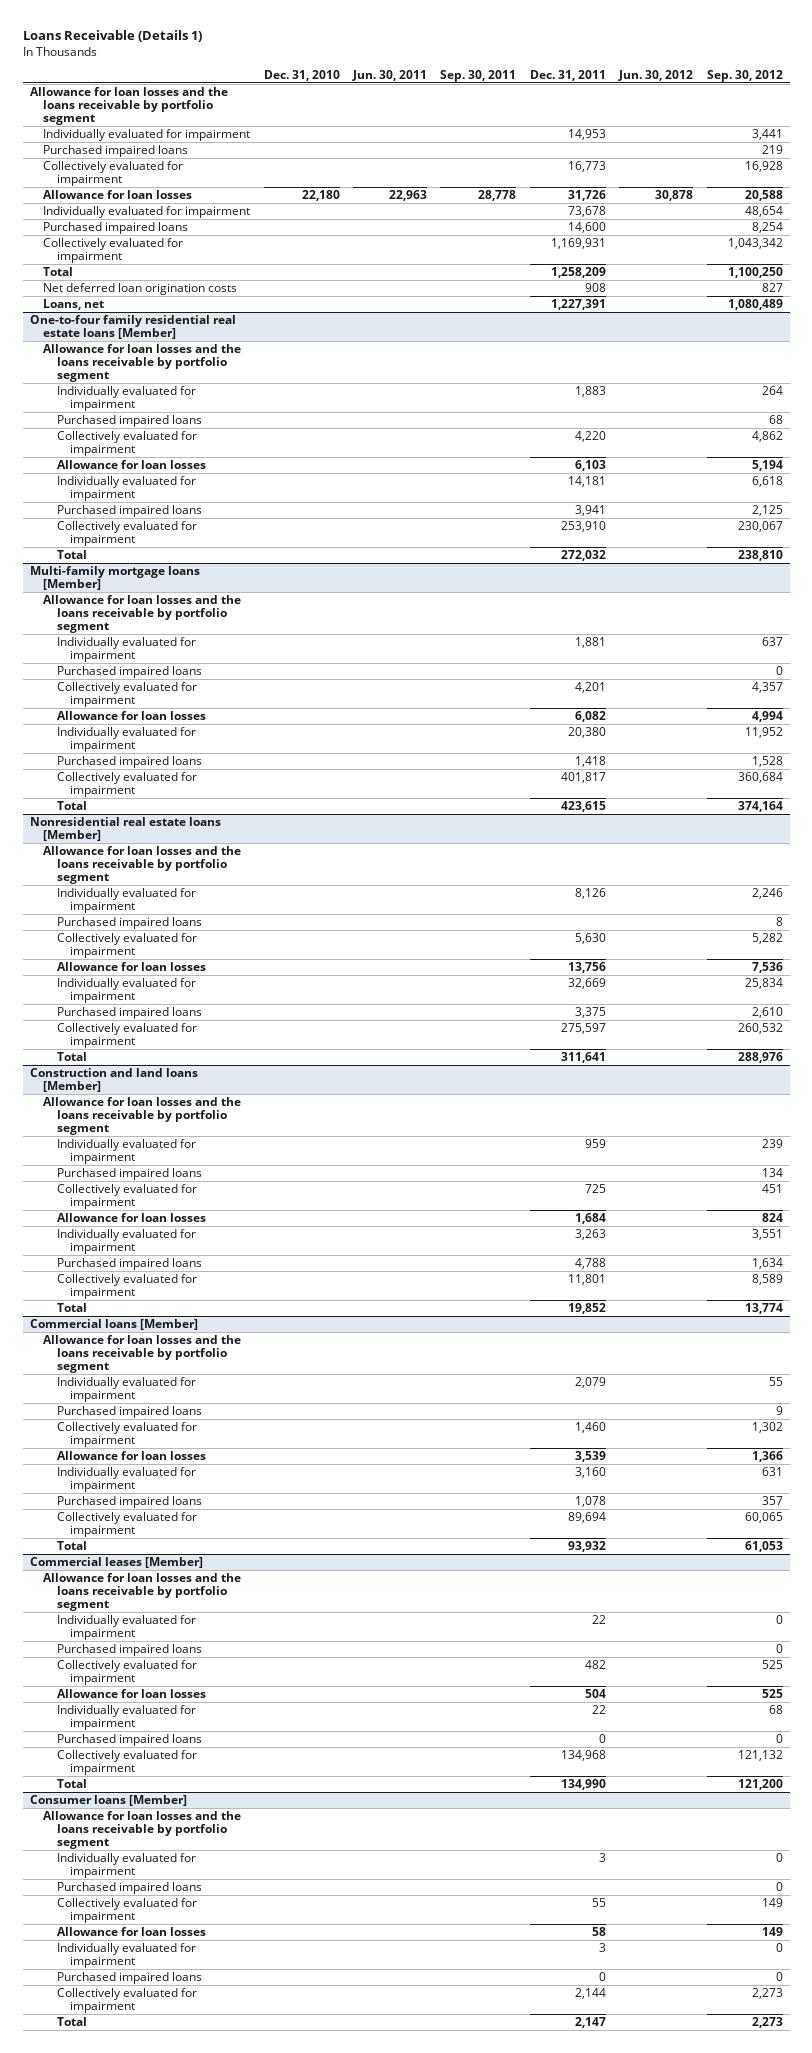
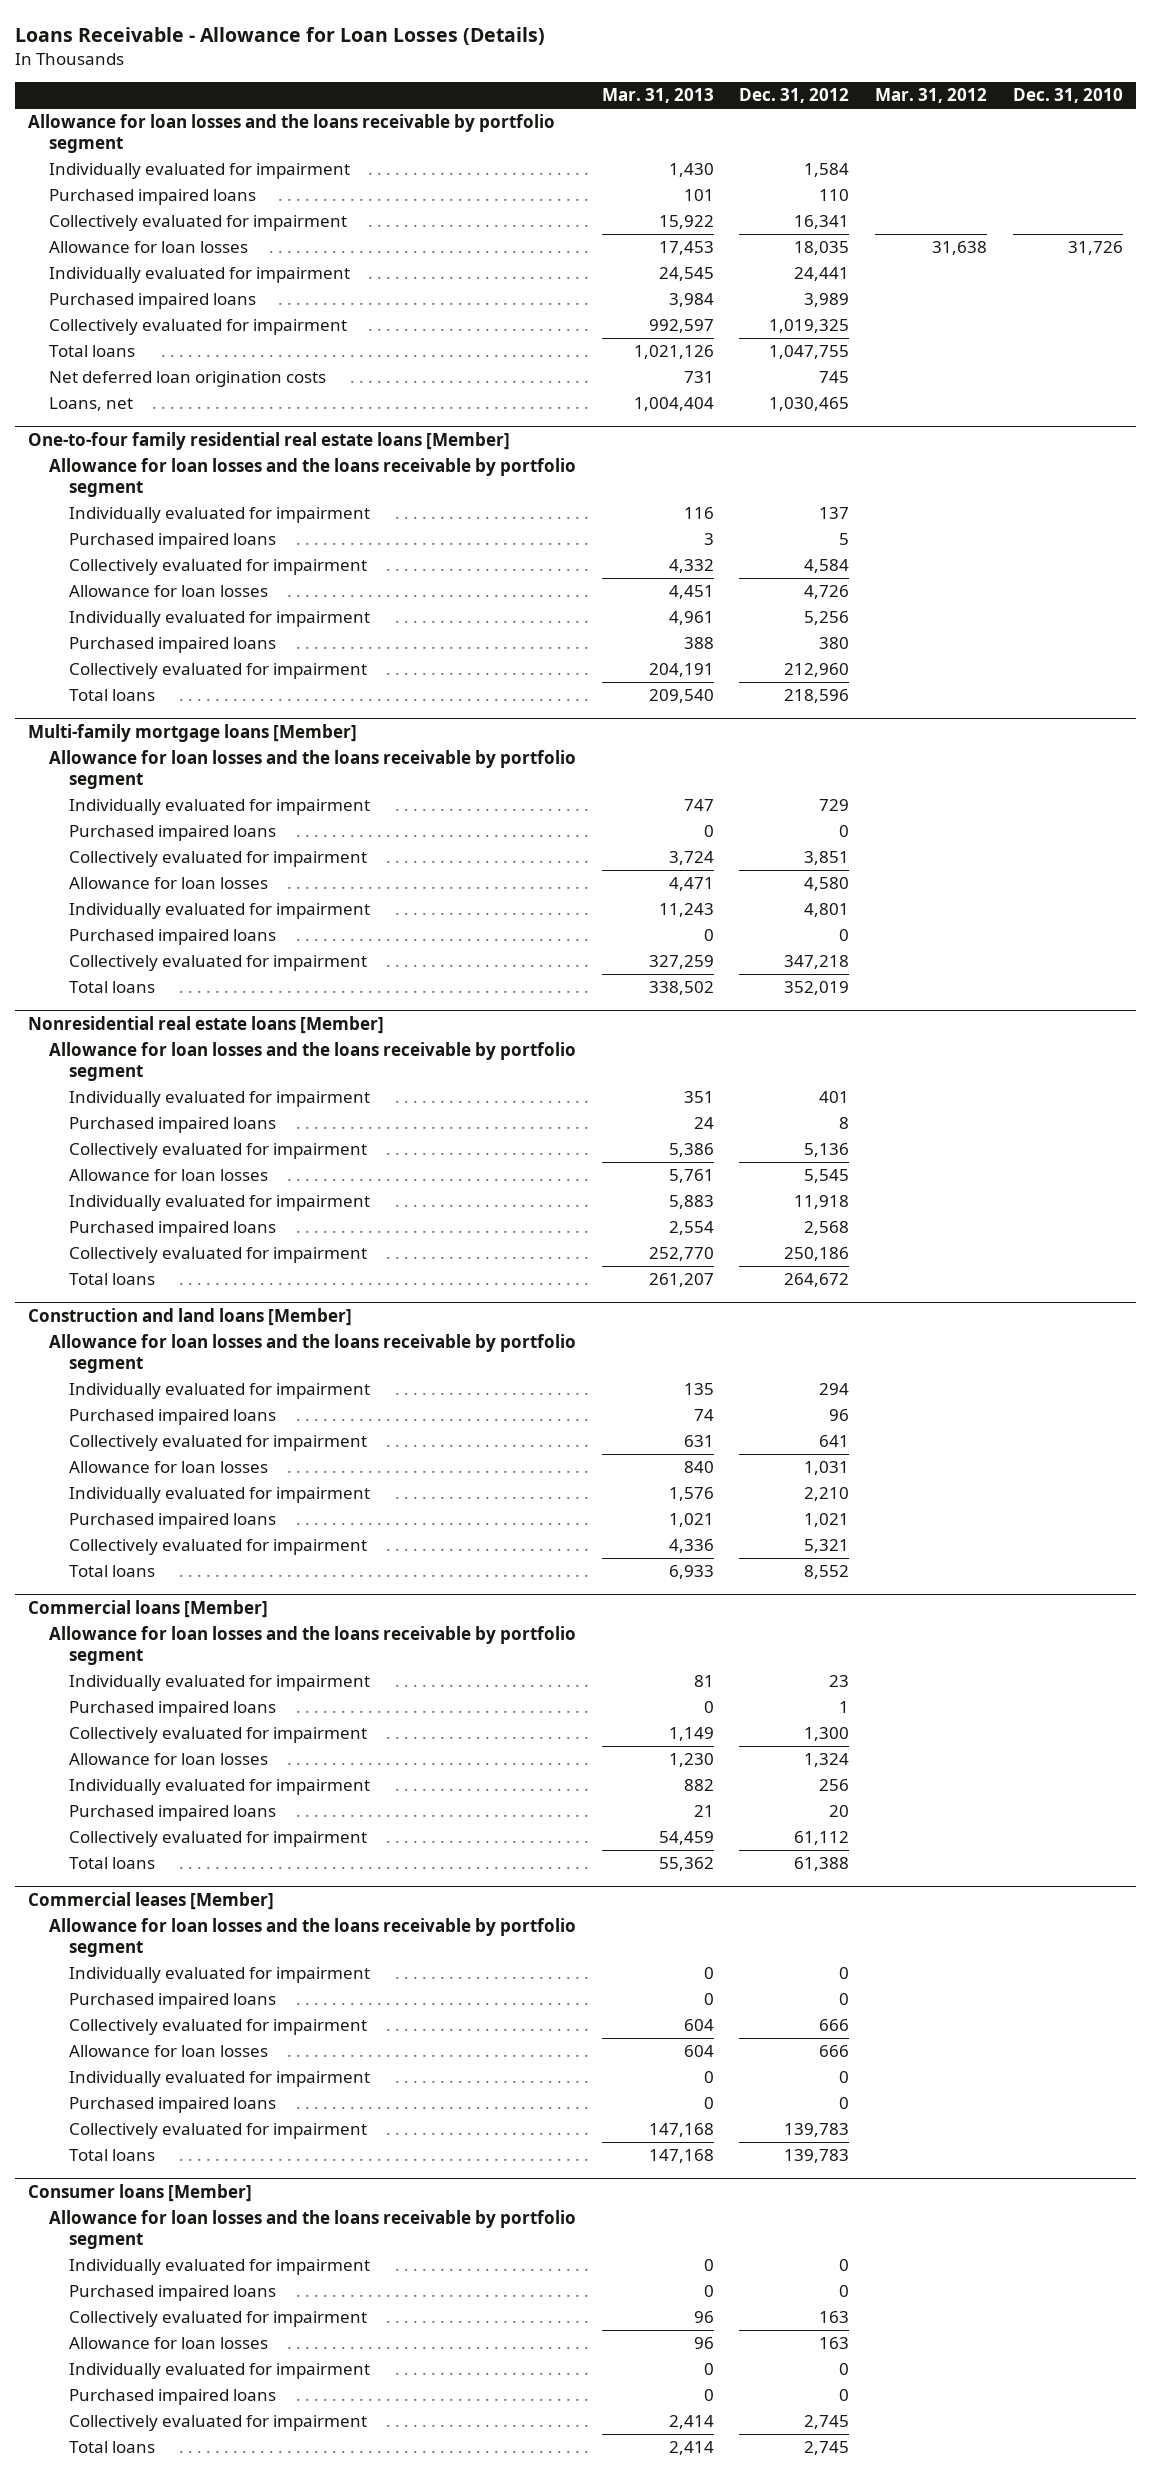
- Loans Receivable (Details 1)
+ Loans Receivable - Allowance for Loan Losses (Details)
- | Dec. 31, 2010 | Jun. 30, 2011 | Sep. 30, 2011 | Dec. 31, 2011 | Jun. 30, 2012 | Sep. 30, 2012
+ | Mar. 31, 2013 | Dec. 31, 2012 | Mar. 31, 2012 | Dec. 31, 2010
- Allowance for loan losses | 22,180 | 22,963 | 28,778 | 31,726 | 30,878 | 20,588
+ Allowance for loan losses | 17,453 | 18,035 | 31,638 | 31,726
- Total | | | | 1,258,209 | | 1,100,250
+ Total loans | 1,021,126 | 1,047,755 | |
@ One-to-four family residential real estate loans [Member]
- Total | | | | 272,032 | | 238,810
+ Total loans | 209,540 | 218,596 | |
@ Multi-family mortgage loans [Member]
- Total | | | | 423,615 | | 374,164
+ Total loans | 338,502 | 352,019 | |
@ Nonresidential real estate loans [Member]
- Total | | | | 311,641 | | 288,976
+ Total loans | 261,207 | 264,672 | |
@ Construction and land loans [Member]
- Total | | | | 19,852 | | 13,774
+ Total loans | 6,933 | 8,552 | |
@ Commercial loans [Member]
- Total | | | | 93,932 | | 61,053
+ Total loans | 55,362 | 61,388 | |
@ Commercial leases [Member]
- Total | | | | 134,990 | | 121,200
+ Total loans | 147,168 | 139,783 | |
@ Consumer loans [Member]
- Total | | | | 2,147 | | 2,273
+ Total loans | 2,414 | 2,745 | |

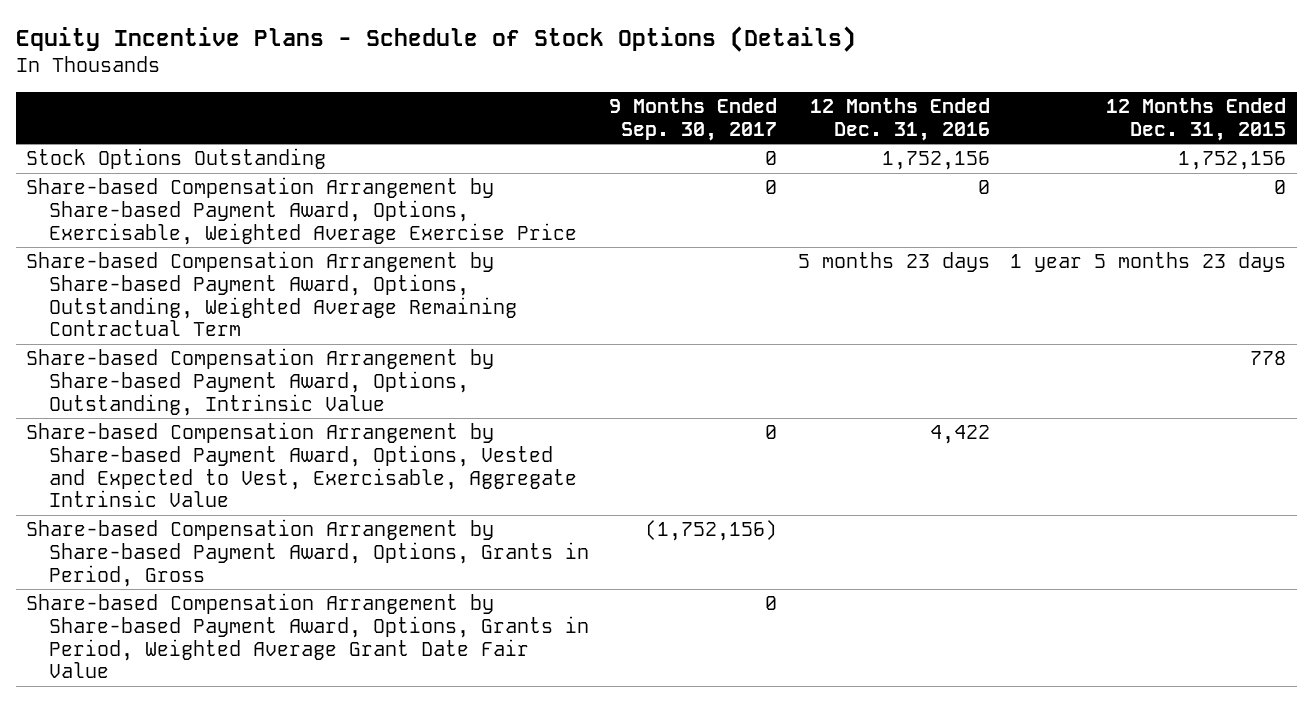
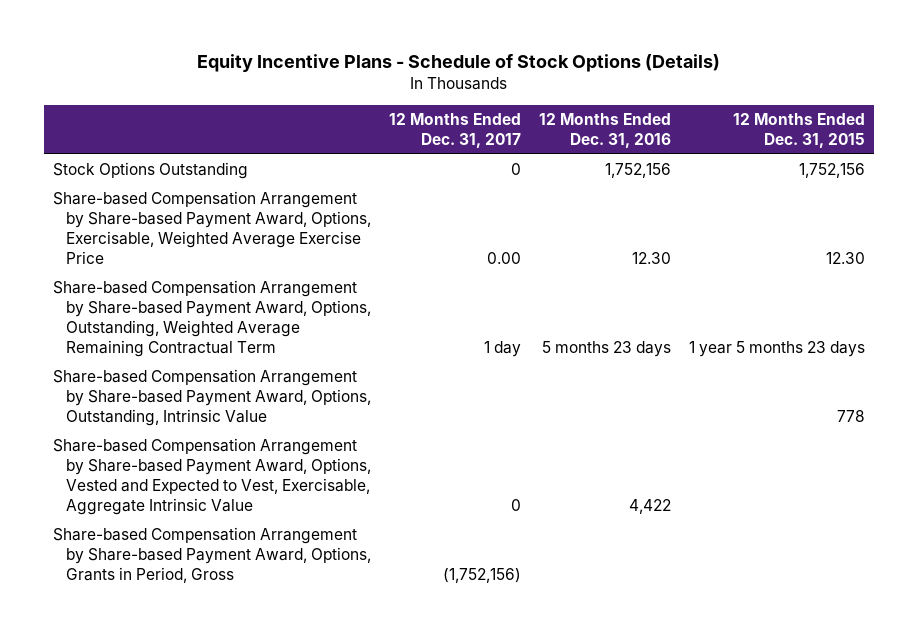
- | 9 Months Ended Sep. 30, 2017 | 12 Months Ended Dec. 31, 2016 | 12 Months Ended Dec. 31, 2015
+ | 12 Months Ended Dec. 31, 2017 | 12 Months Ended Dec. 31, 2016 | 12 Months Ended Dec. 31, 2015
- Share-based Compensation Arrangement by Share-based Payment Award, Options, Exercisable, Weighted Average Exercise Price | 0 | 0 | 0
+ Share-based Compensation Arrangement by Share-based Payment Award, Options, Exercisable, Weighted Average Exercise Price | 0.00 | 12.30 | 12.30
- Share-based Compensation Arrangement by Share-based Payment Award, Options, Grants in Period, Weighted Average Grant Date Fair Value | 0 | |

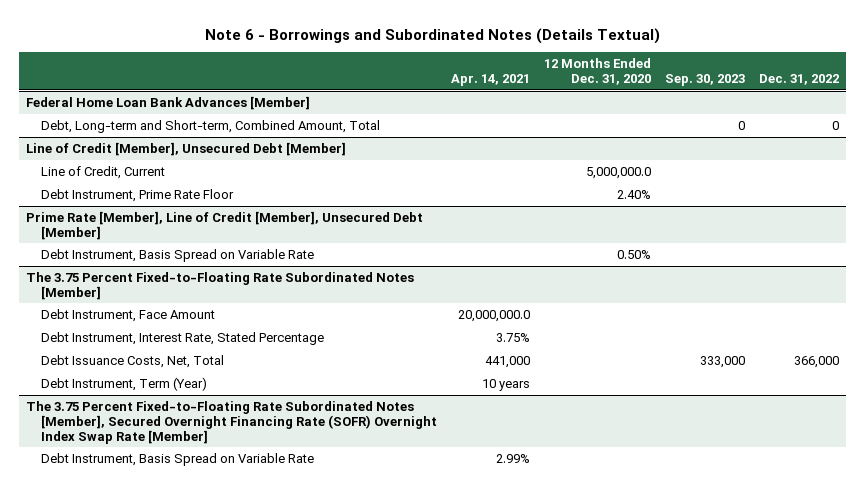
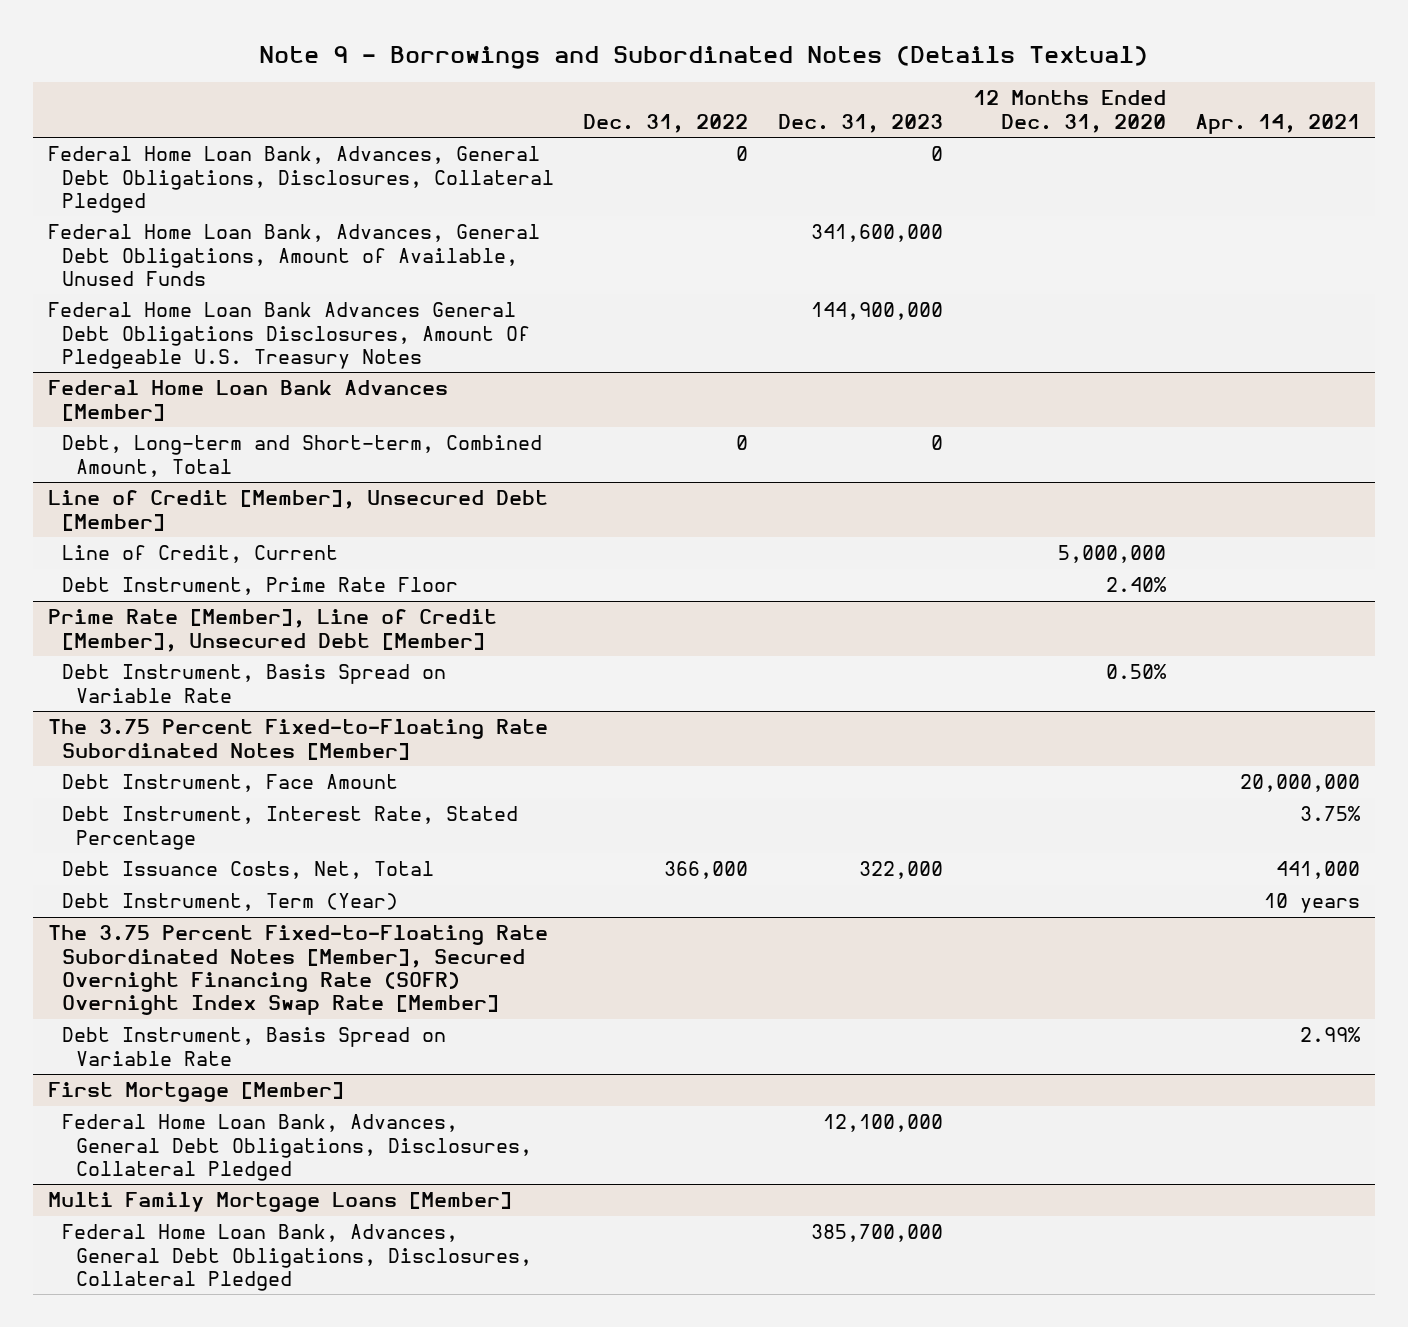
- Note 6 - Borrowings and Subordinated Notes (Details Textual)
+ Note 9 - Borrowings and Subordinated Notes (Details Textual)
- | Apr. 14, 2021 | 12 Months Ended Dec. 31, 2020 | Sep. 30, 2023 | Dec. 31, 2022
+ | Dec. 31, 2022 | Dec. 31, 2023 | 12 Months Ended Dec. 31, 2020 | Apr. 14, 2021
+ Federal Home Loan Bank, Advances, General Debt Obligations, Disclosures, Collateral Pledged | 0 | 0 | |
+ Federal Home Loan Bank, Advances, General Debt Obligations, Amount of Available, Unused Funds | | 341,600,000 | |
+ Federal Home Loan Bank Advances General Debt Obligations Disclosures, Amount Of Pledgeable U.S. Treasury Notes | | 144,900,000 | |
@ Line of Credit [Member], Unsecured Debt [Member]
- Line of Credit, Current | | 5,000,000.0 | |
+ Line of Credit, Current | | | 5,000,000 |
@ The 3.75 Percent Fixed-to-Floating Rate Subordinated Notes [Member]
- Debt Instrument, Face Amount | 20,000,000.0 | | |
+ Debt Instrument, Face Amount | | | | 20,000,000
+ First Mortgage [Member]
+ Federal Home Loan Bank, Advances, General Debt Obligations, Disclosures, Collateral Pledged | | 12,100,000 | |
+ Multi Family Mortgage Loans [Member]
+ Federal Home Loan Bank, Advances, General Debt Obligations, Disclosures, Collateral Pledged | | 385,700,000 | |

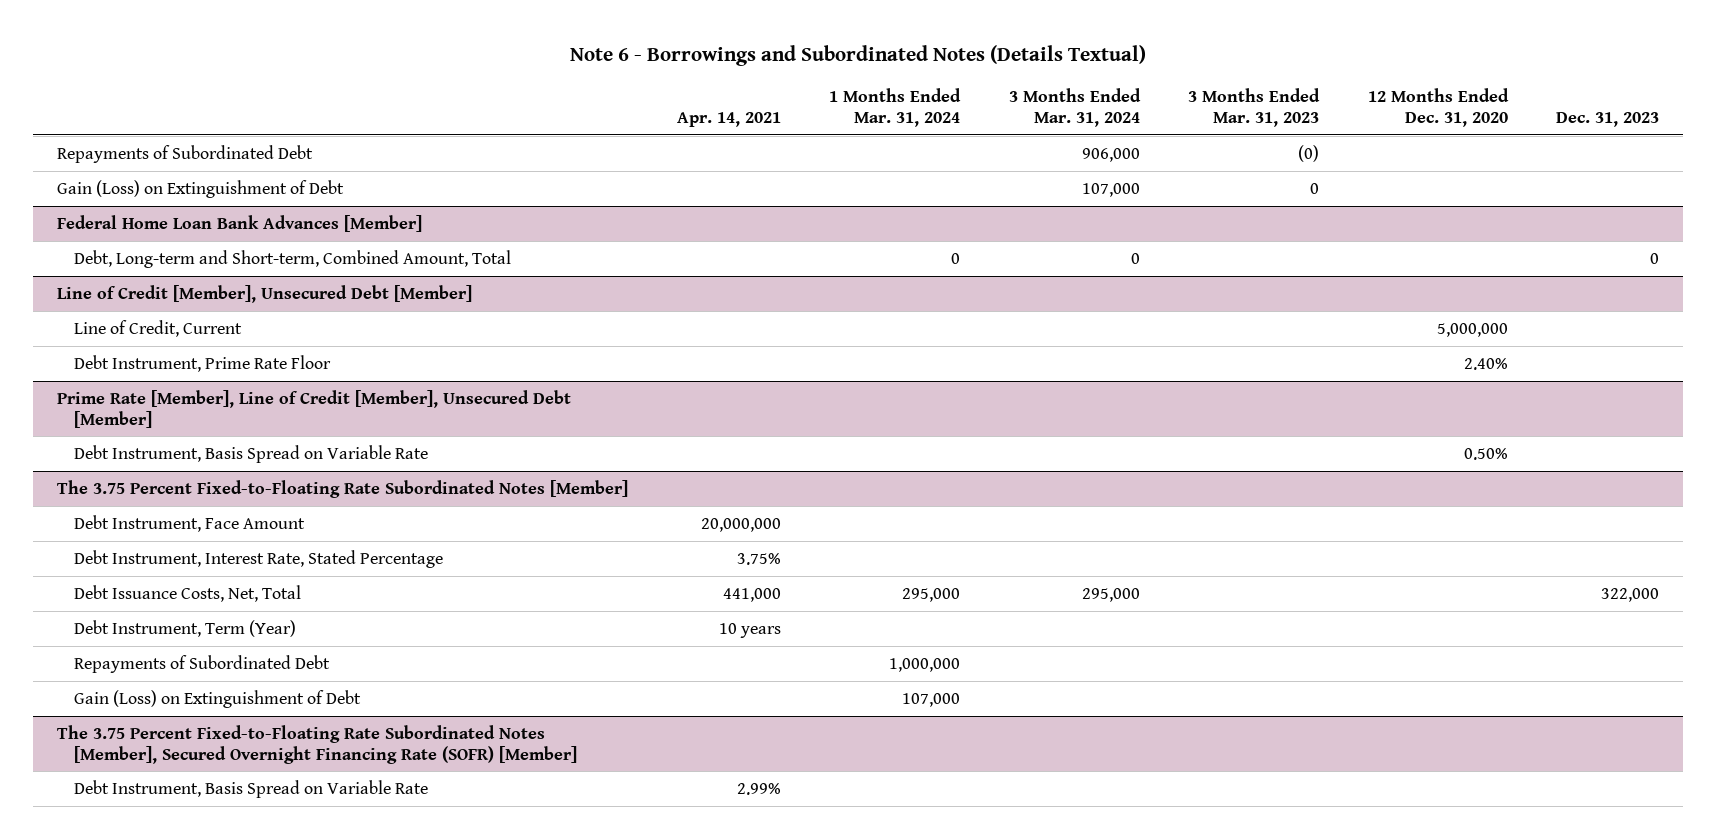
- Note 9 - Borrowings and Subordinated Notes (Details Textual)
+ Note 6 - Borrowings and Subordinated Notes (Details Textual)
- | Dec. 31, 2022 | Dec. 31, 2023 | 12 Months Ended Dec. 31, 2020 | Apr. 14, 2021
+ | Apr. 14, 2021 | 1 Months Ended Mar. 31, 2024 | 3 Months Ended Mar. 31, 2024 | 3 Months Ended Mar. 31, 2023 | 12 Months Ended Dec. 31, 2020 | Dec. 31, 2023
- Federal Home Loan Bank, Advances, General Debt Obligations, Disclosures, Collateral Pledged | 0 | 0 | |
- Federal Home Loan Bank, Advances, General Debt Obligations, Amount of Available, Unused Funds | | 341,600,000 | |
- Federal Home Loan Bank Advances General Debt Obligations Disclosures, Amount Of Pledgeable U.S. Treasury Notes | | 144,900,000 | |
+ Repayments of Subordinated Debt | | | 906,000 | (0) | |
+ Gain (Loss) on Extinguishment of Debt | | | 107,000 | 0 | |
- The 3.75 Percent Fixed-to-Floating Rate Subordinated Notes [Member], Secured Overnight Financing Rate (SOFR) Overnight Index Swap Rate [Member]
@ The 3.75 Percent Fixed-to-Floating Rate Subordinated Notes [Member]
+ Repayments of Subordinated Debt | | 1,000,000 | | | |
+ Gain (Loss) on Extinguishment of Debt | | 107,000 | | | |
+ The 3.75 Percent Fixed-to-Floating Rate Subordinated Notes [Member], Secured Overnight Financing Rate (SOFR) [Member]
- First Mortgage [Member]
- Federal Home Loan Bank, Advances, General Debt Obligations, Disclosures, Collateral Pledged | | 12,100,000 | |
- Multi Family Mortgage Loans [Member]
- Federal Home Loan Bank, Advances, General Debt Obligations, Disclosures, Collateral Pledged | | 385,700,000 | |

